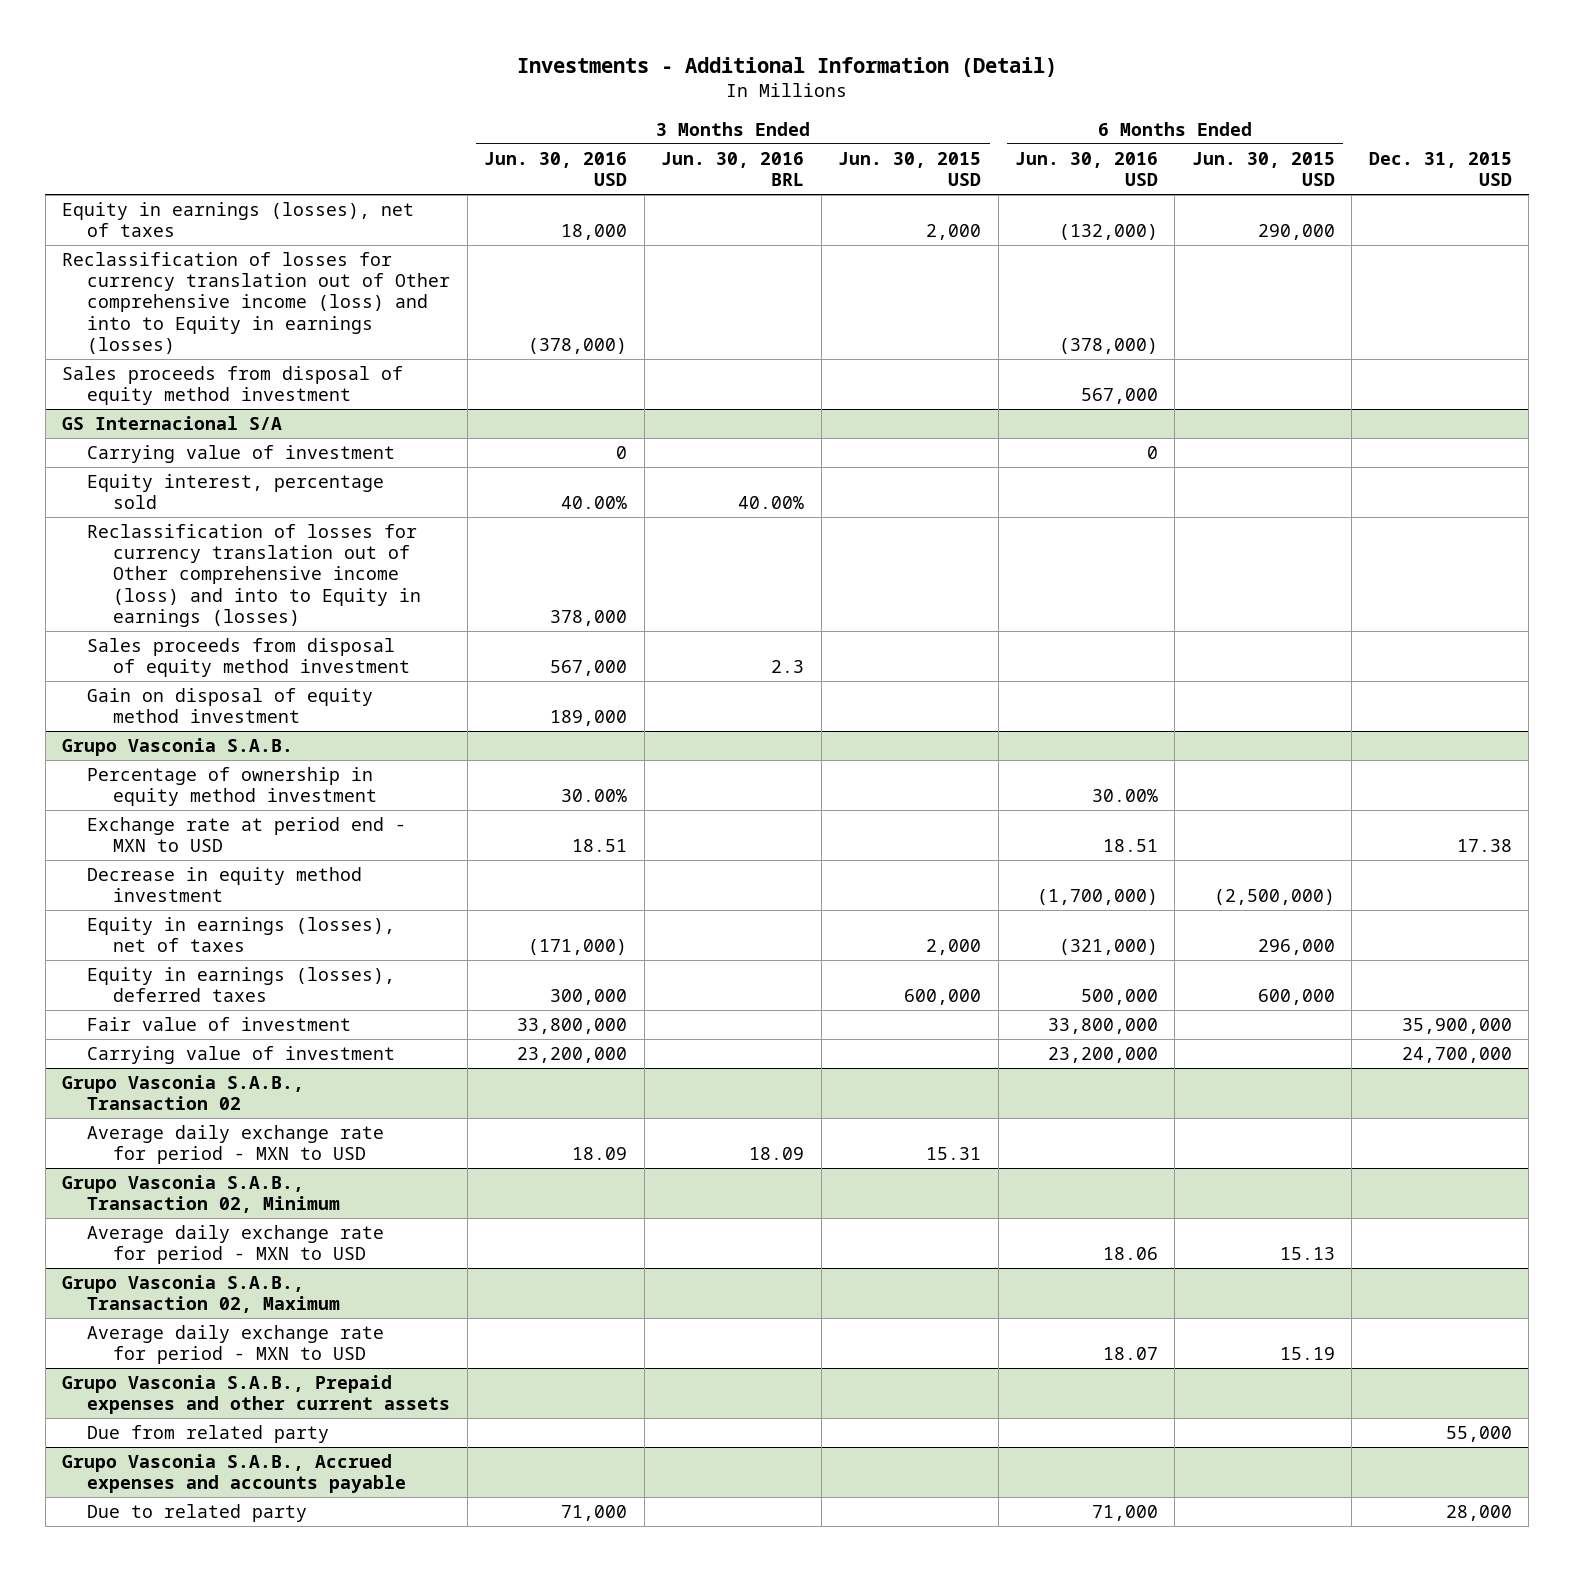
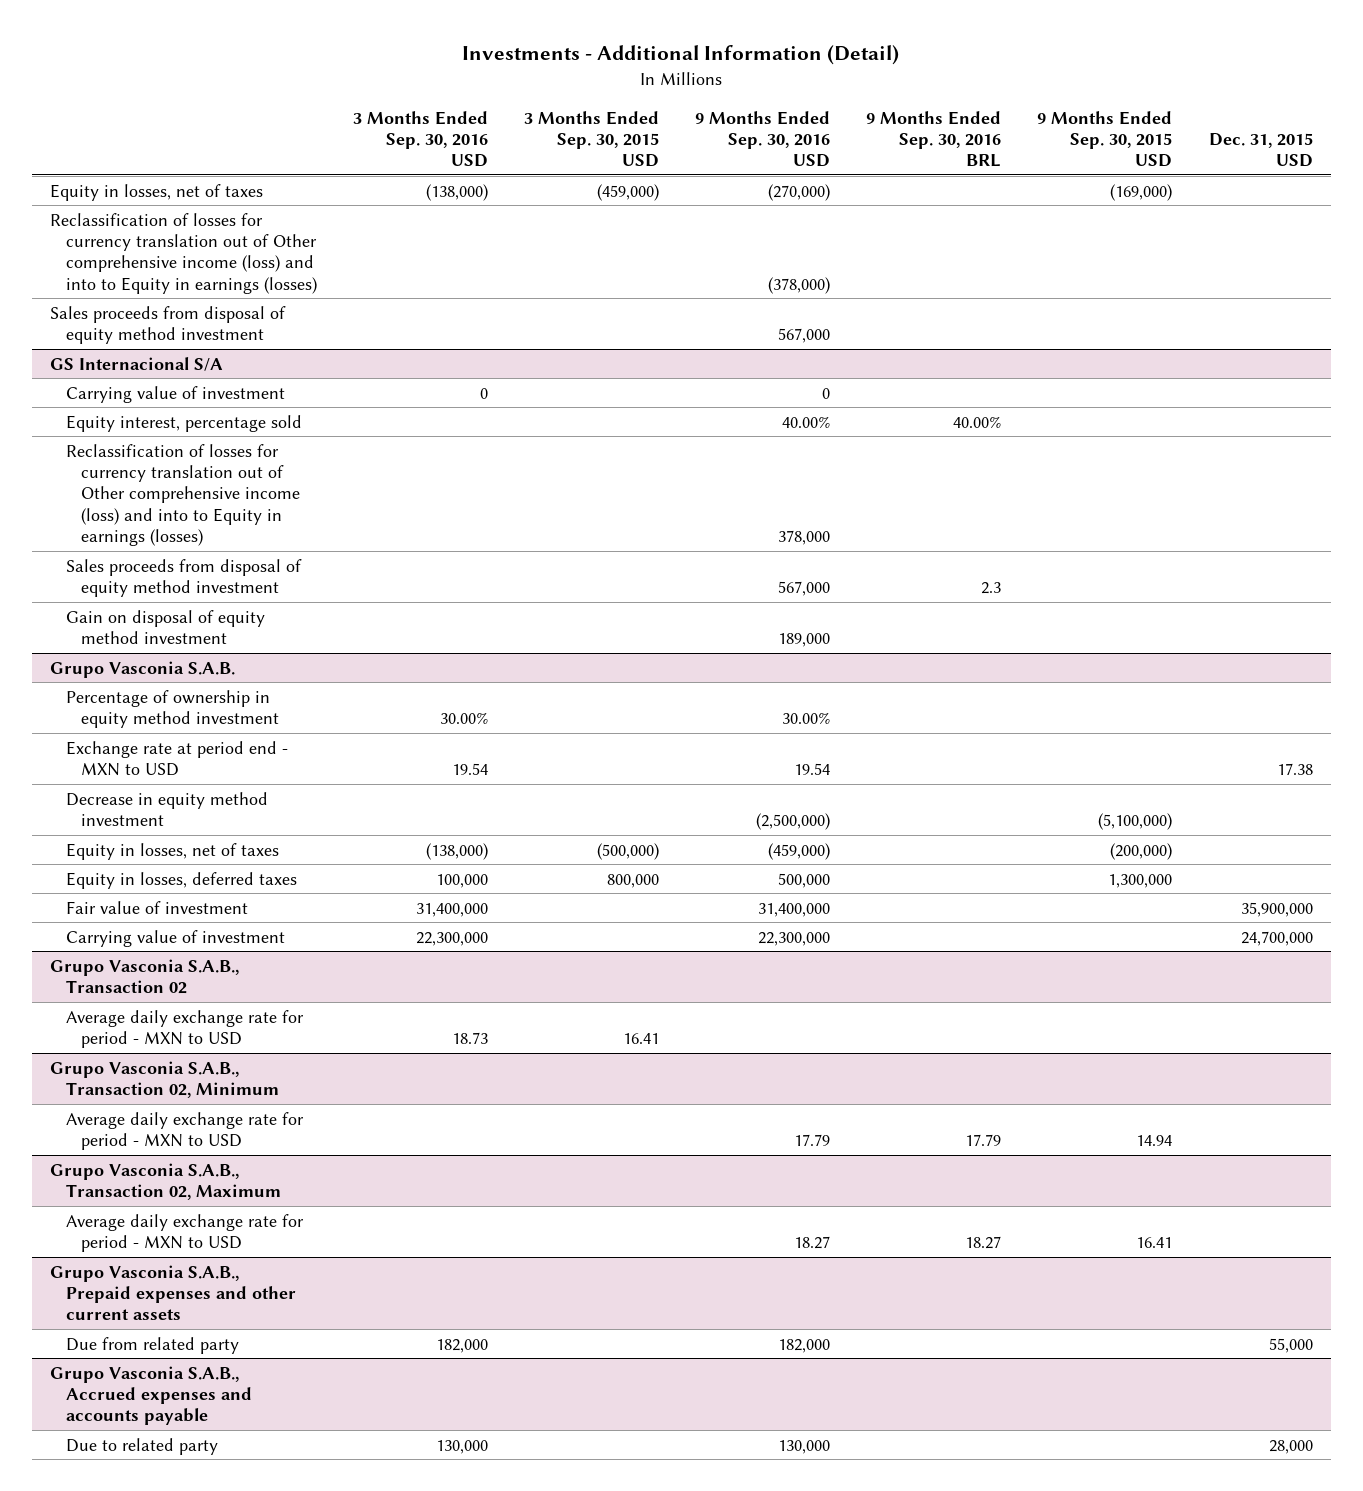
- | 3 Months Ended Jun. 30, 2016 USD | 3 Months Ended Jun. 30, 2016 BRL | 3 Months Ended Jun. 30, 2015 USD | 6 Months Ended Jun. 30, 2016 USD | 6 Months Ended Jun. 30, 2015 USD | Dec. 31, 2015 USD
+ | 3 Months Ended Sep. 30, 2016 USD | 3 Months Ended Sep. 30, 2015 USD | 9 Months Ended Sep. 30, 2016 USD | 9 Months Ended Sep. 30, 2016 BRL | 9 Months Ended Sep. 30, 2015 USD | Dec. 31, 2015 USD
- Equity in earnings (losses), net of taxes | 18,000 | | 2,000 | (132,000) | 290,000 |
+ Equity in losses, net of taxes | (138,000) | (459,000) | (270,000) | | (169,000) |
@ Grupo Vasconia S.A.B.
- Equity in earnings (losses), net of taxes | (171,000) | | 2,000 | (321,000) | 296,000 |
- Equity in earnings (losses), deferred taxes | 300,000 | | 600,000 | 500,000 | 600,000 |
+ Equity in losses, net of taxes | (138,000) | (500,000) | (459,000) | | (200,000) |
+ Equity in losses, deferred taxes | 100,000 | 800,000 | 500,000 | | 1,300,000 |

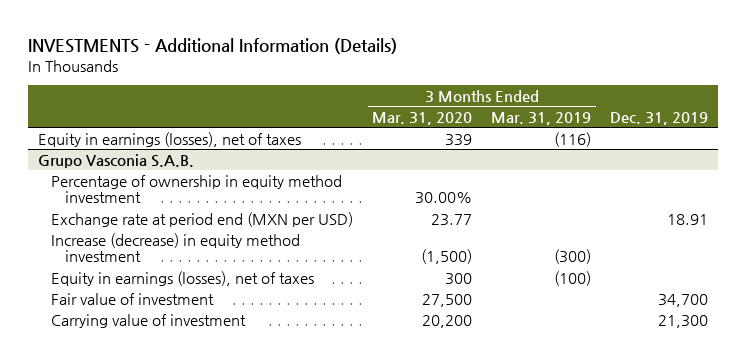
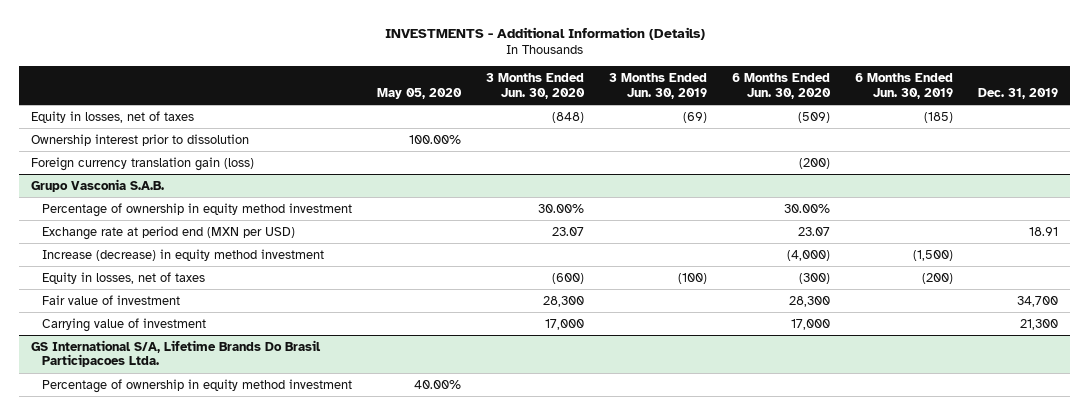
- | 3 Months Ended Mar. 31, 2020 | 3 Months Ended Mar. 31, 2019 | Dec. 31, 2019
+ | May 05, 2020 | 3 Months Ended Jun. 30, 2020 | 3 Months Ended Jun. 30, 2019 | 6 Months Ended Jun. 30, 2020 | 6 Months Ended Jun. 30, 2019 | Dec. 31, 2019
- Equity in earnings (losses), net of taxes | 339 | (116) |
+ Equity in losses, net of taxes | | (848) | (69) | (509) | (185) |
+ Ownership interest prior to dissolution | 100.00% | | | | |
+ Foreign currency translation gain (loss) | | | | (200) | |
@ Grupo Vasconia S.A.B.
- Equity in earnings (losses), net of taxes | 300 | (100) |
+ Equity in losses, net of taxes | | (600) | (100) | (300) | (200) |
+ GS International S/A, Lifetime Brands Do Brasil Participacoes Ltda.
+ Percentage of ownership in equity method investment | 40.00% | | | | |

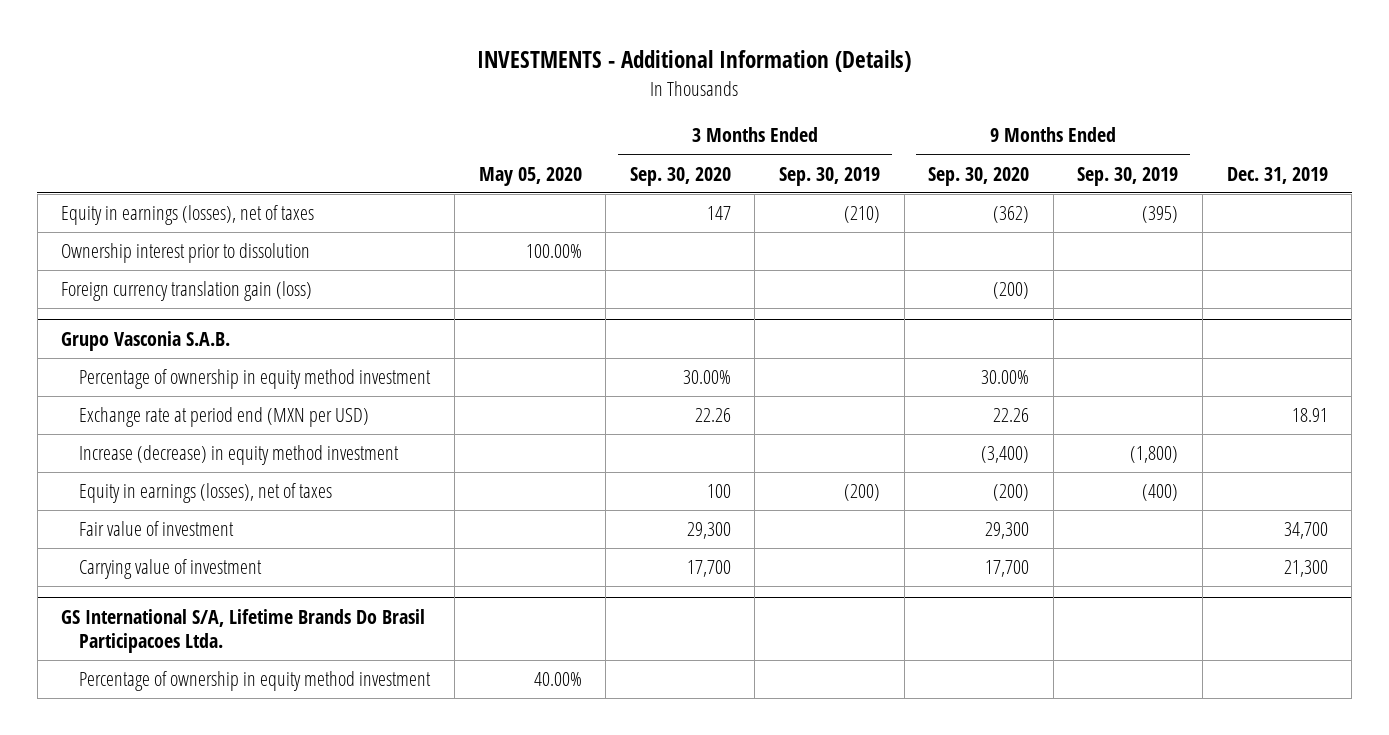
- | May 05, 2020 | 3 Months Ended Jun. 30, 2020 | 3 Months Ended Jun. 30, 2019 | 6 Months Ended Jun. 30, 2020 | 6 Months Ended Jun. 30, 2019 | Dec. 31, 2019
+ | May 05, 2020 | 3 Months Ended Sep. 30, 2020 | 3 Months Ended Sep. 30, 2019 | 9 Months Ended Sep. 30, 2020 | 9 Months Ended Sep. 30, 2019 | Dec. 31, 2019
- Equity in losses, net of taxes | | (848) | (69) | (509) | (185) |
+ Equity in earnings (losses), net of taxes | | 147 | (210) | (362) | (395) |
@ Grupo Vasconia S.A.B.
- Equity in losses, net of taxes | | (600) | (100) | (300) | (200) |
+ Equity in earnings (losses), net of taxes | | 100 | (200) | (200) | (400) |

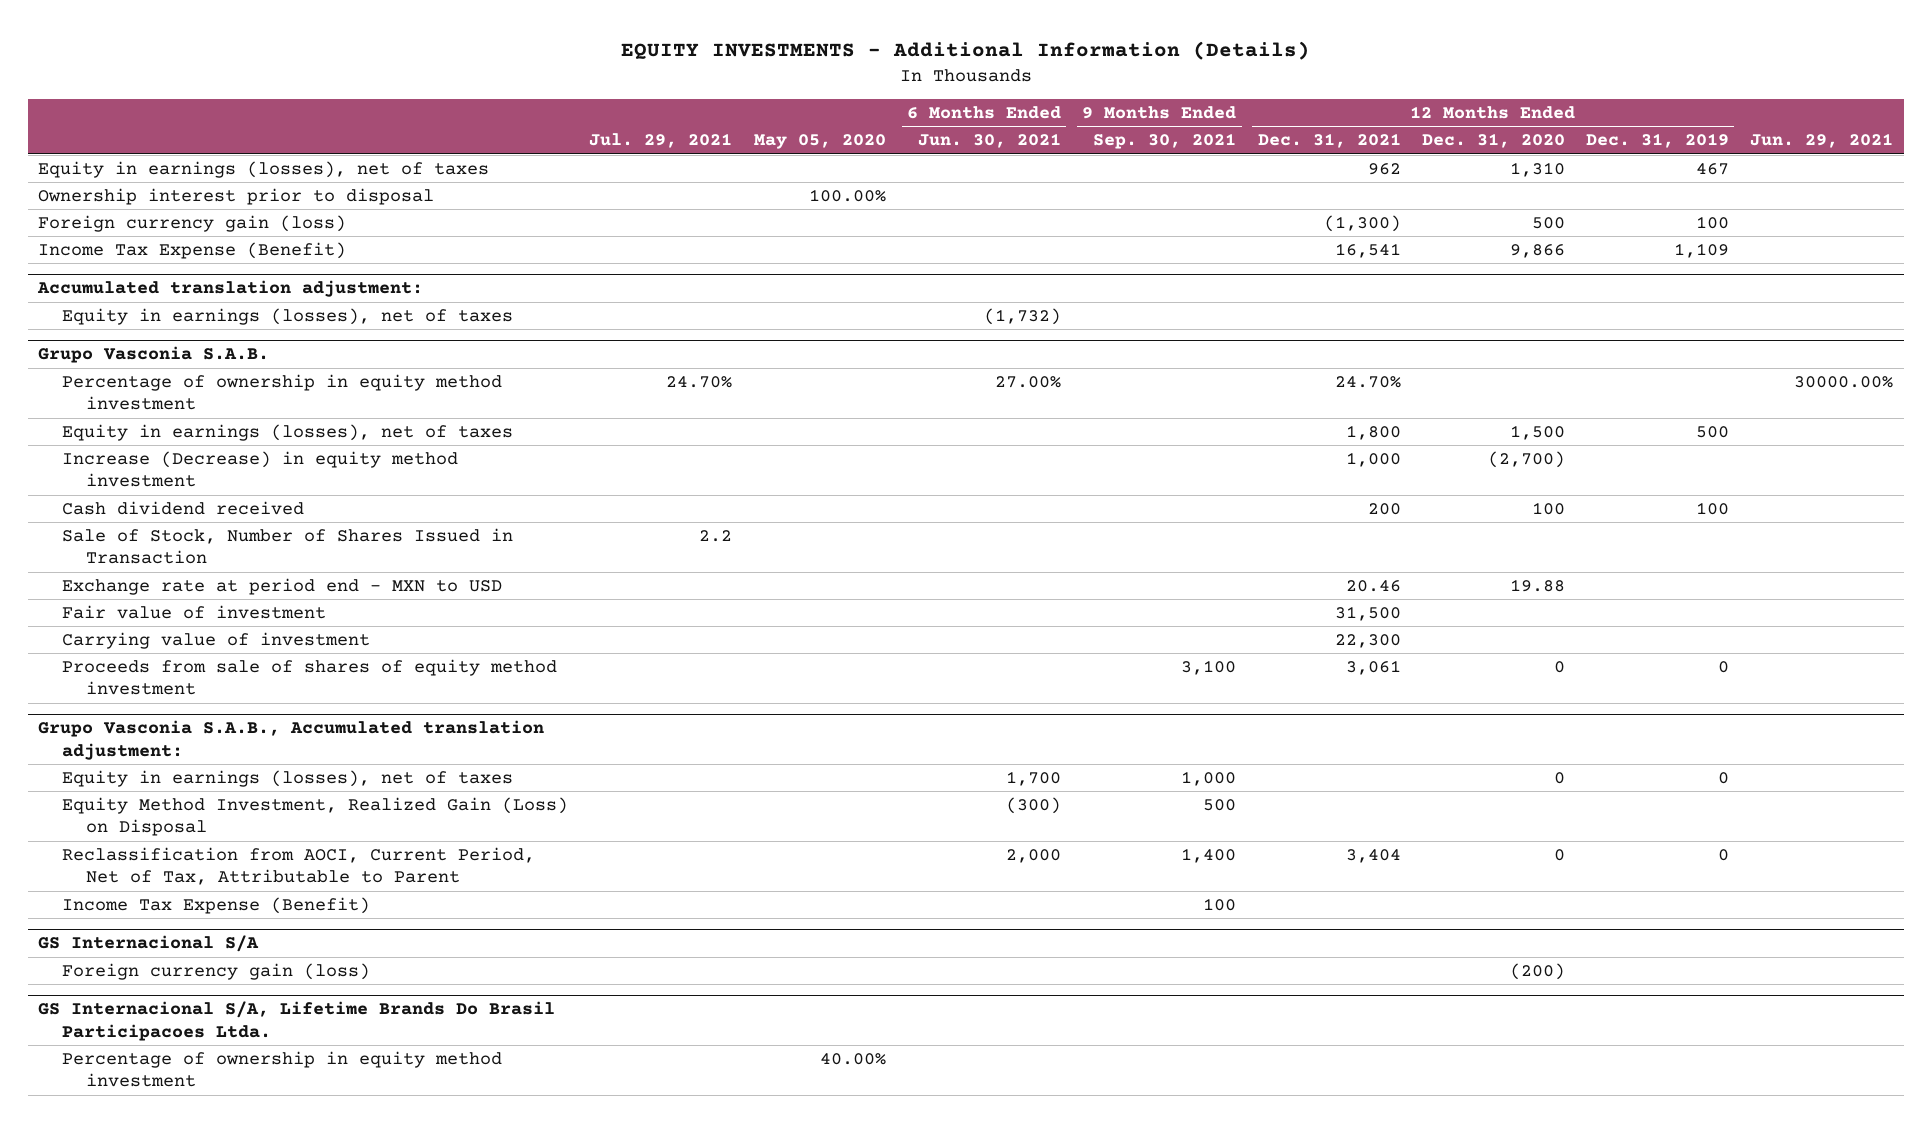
- INVESTMENTS - Additional Information (Details)
+ EQUITY INVESTMENTS - Additional Information (Details)
- | May 05, 2020 | 3 Months Ended Sep. 30, 2020 | 3 Months Ended Sep. 30, 2019 | 9 Months Ended Sep. 30, 2020 | 9 Months Ended Sep. 30, 2019 | Dec. 31, 2019
+ | Jul. 29, 2021 | May 05, 2020 | 6 Months Ended Jun. 30, 2021 | 9 Months Ended Sep. 30, 2021 | 12 Months Ended Dec. 31, 2021 | 12 Months Ended Dec. 31, 2020 | 12 Months Ended Dec. 31, 2019 | Jun. 29, 2021
- Ownership interest prior to dissolution | 100.00% | | | | |
- Foreign currency translation gain (loss) | | | | (200) | |
+ Ownership interest prior to disposal | | 100.00% | | | | | |
+ Foreign currency gain (loss) | | | | | (1,300) | 500 | 100 |
+ Income Tax Expense (Benefit) | | | | | 16,541 | 9,866 | 1,109 |
+ Accumulated translation adjustment:
+ Equity in earnings (losses), net of taxes | | | (1,732) | | | | |
@ Grupo Vasconia S.A.B.
- Exchange rate at period end (MXN per USD) | | 22.26 | | 22.26 | | 18.91
- Increase (decrease) in equity method investment | | | | (3,400) | (1,800) |
+ Increase (Decrease) in equity method investment | | | | | 1,000 | (2,700) | |
+ Cash dividend received | | | | | 200 | 100 | 100 |
+ Sale of Stock, Number of Shares Issued in Transaction | 2.2 | | | | | | |
+ Exchange rate at period end - MXN to USD | | | | | 20.46 | 19.88 | |
- GS International S/A, Lifetime Brands Do Brasil Participacoes Ltda.
@ Grupo Vasconia S.A.B.
+ Proceeds from sale of shares of equity method investment | | | | 3,100 | 3,061 | 0 | 0 |
+ Grupo Vasconia S.A.B., Accumulated translation adjustment:
+ Equity in earnings (losses), net of taxes | | | 1,700 | 1,000 | | 0 | 0 |
+ Equity Method Investment, Realized Gain (Loss) on Disposal | | | (300) | 500 | | | |
+ Reclassification from AOCI, Current Period, Net of Tax, Attributable to Parent | | | 2,000 | 1,400 | 3,404 | 0 | 0 |
+ Income Tax Expense (Benefit) | | | | 100 | | | |
+ GS Internacional S/A
+ Foreign currency gain (loss) | | | | | | (200) | |
+ GS Internacional S/A, Lifetime Brands Do Brasil Participacoes Ltda.

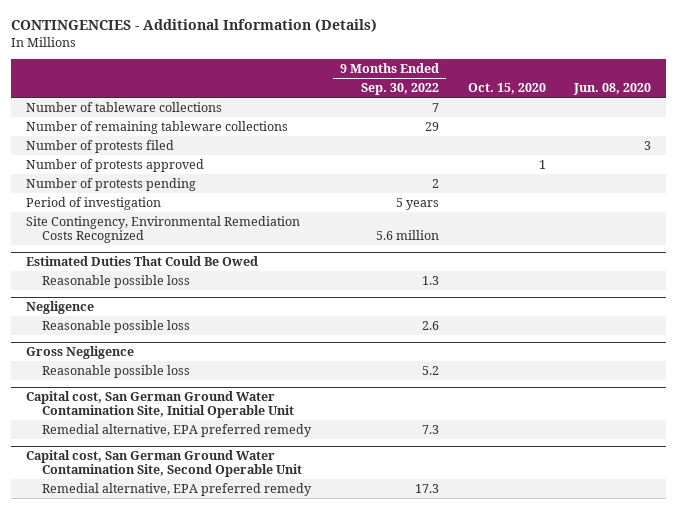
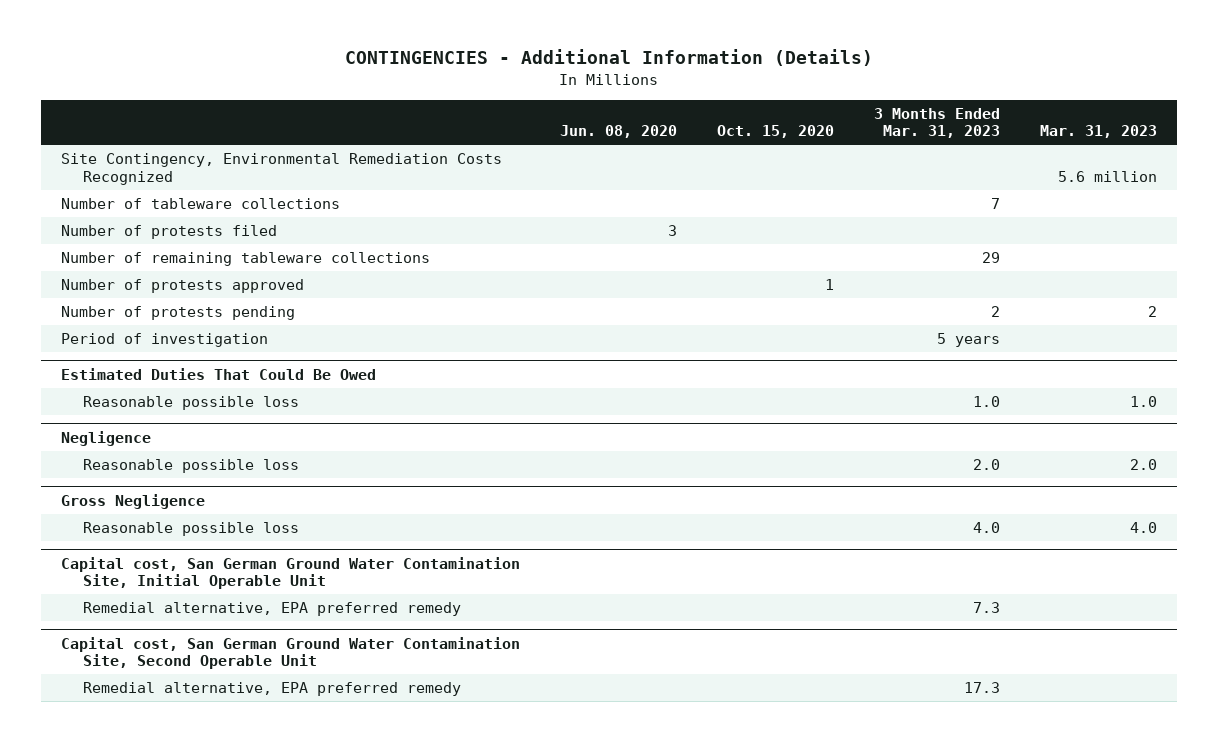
- | 9 Months Ended Sep. 30, 2022 | Oct. 15, 2020 | Jun. 08, 2020
+ | Jun. 08, 2020 | Oct. 15, 2020 | 3 Months Ended Mar. 31, 2023 | Mar. 31, 2023
moved up: Site Contingency, Environmental Remediation Costs Recognized | | | | 5.6 million
moved down: Number of remaining tableware collections | | | 29 |

